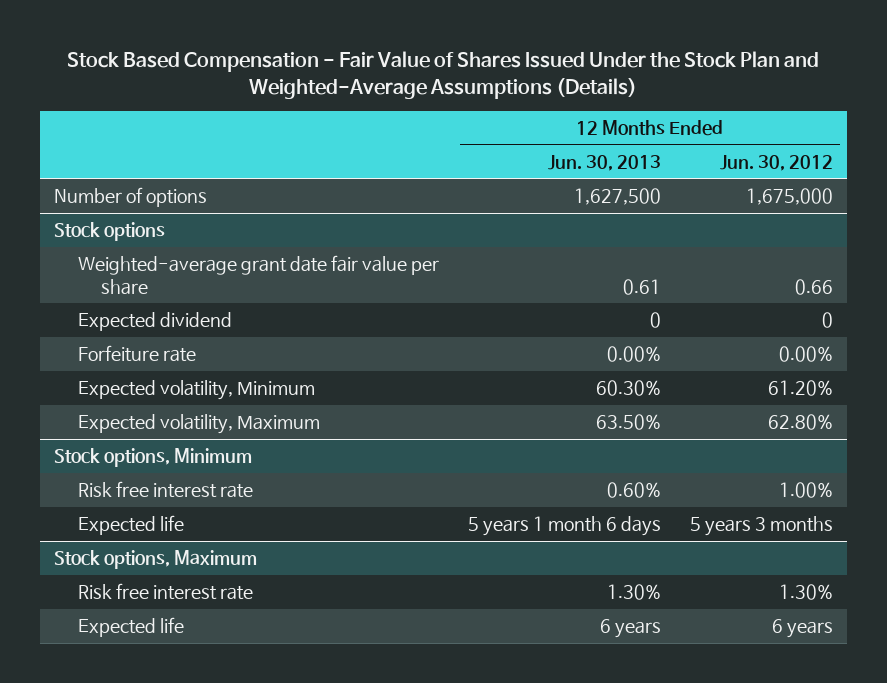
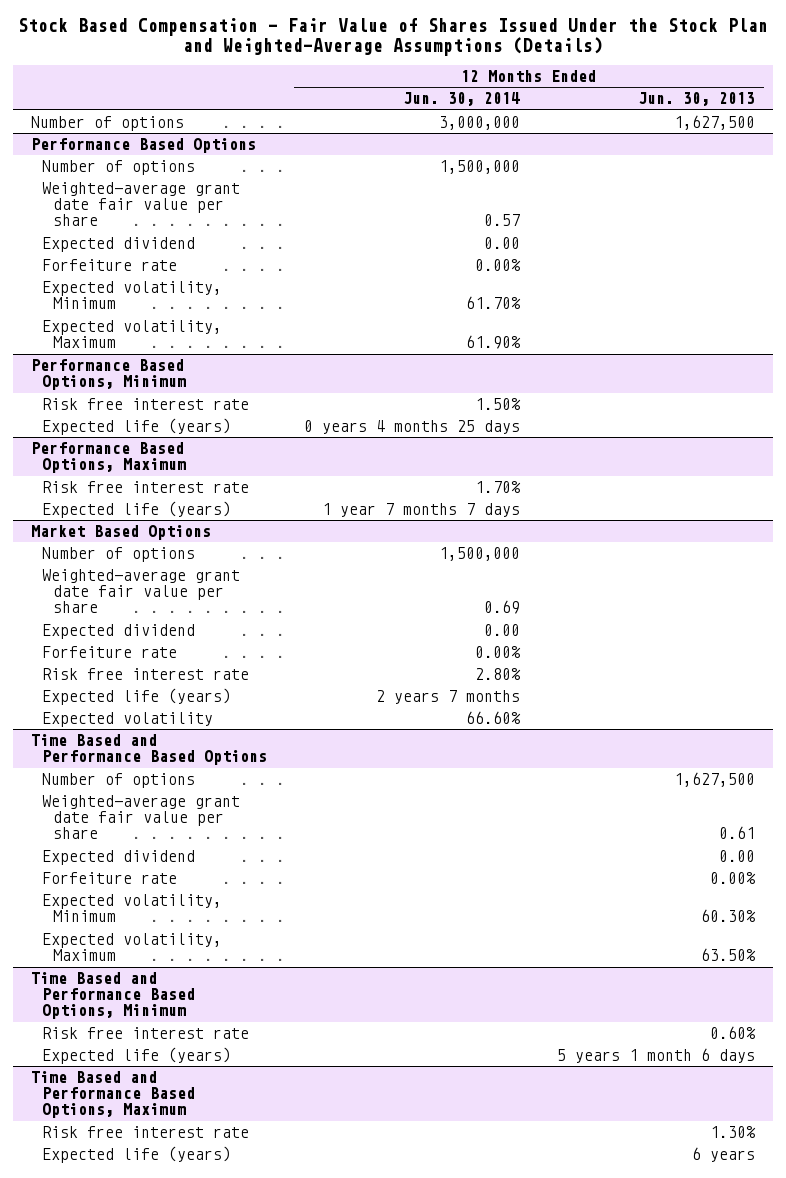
- | 12 Months Ended Jun. 30, 2013 | 12 Months Ended Jun. 30, 2012
+ | 12 Months Ended Jun. 30, 2014 | 12 Months Ended Jun. 30, 2013
- Stock options
+ Performance Based Options
+ Number of options | 1,500,000 |
+ Weighted-average grant date fair value per share | 0.57 |
+ Expected dividend | 0.00 |
+ Forfeiture rate | 0.00% |
+ Expected volatility, Minimum | 61.70% |
+ Expected volatility, Maximum | 61.90% |
+ Performance Based Options, Minimum
+ Risk free interest rate | 1.50% |
+ Expected life (years) | 0 years 4 months 25 days |
+ Performance Based Options, Maximum
+ Risk free interest rate | 1.70% |
+ Expected life (years) | 1 year 7 months 7 days |
+ Market Based Options
+ Number of options | 1,500,000 |
+ Weighted-average grant date fair value per share | 0.69 |
+ Expected dividend | 0.00 |
+ Forfeiture rate | 0.00% |
+ Risk free interest rate | 2.80% |
+ Expected life (years) | 2 years 7 months |
+ Expected volatility | 66.60% |
+ Time Based and Performance Based Options
+ Number of options | | 1,627,500
- Expected dividend | 0 | 0
+ Expected dividend | | 0.00
- Stock options, Minimum
+ Time Based and Performance Based Options, Minimum
- Expected life | 5 years 1 month 6 days | 5 years 3 months
- Stock options, Maximum
+ Expected life (years) | | 5 years 1 month 6 days
+ Time Based and Performance Based Options, Maximum
- Expected life | 6 years | 6 years
+ Expected life (years) | | 6 years

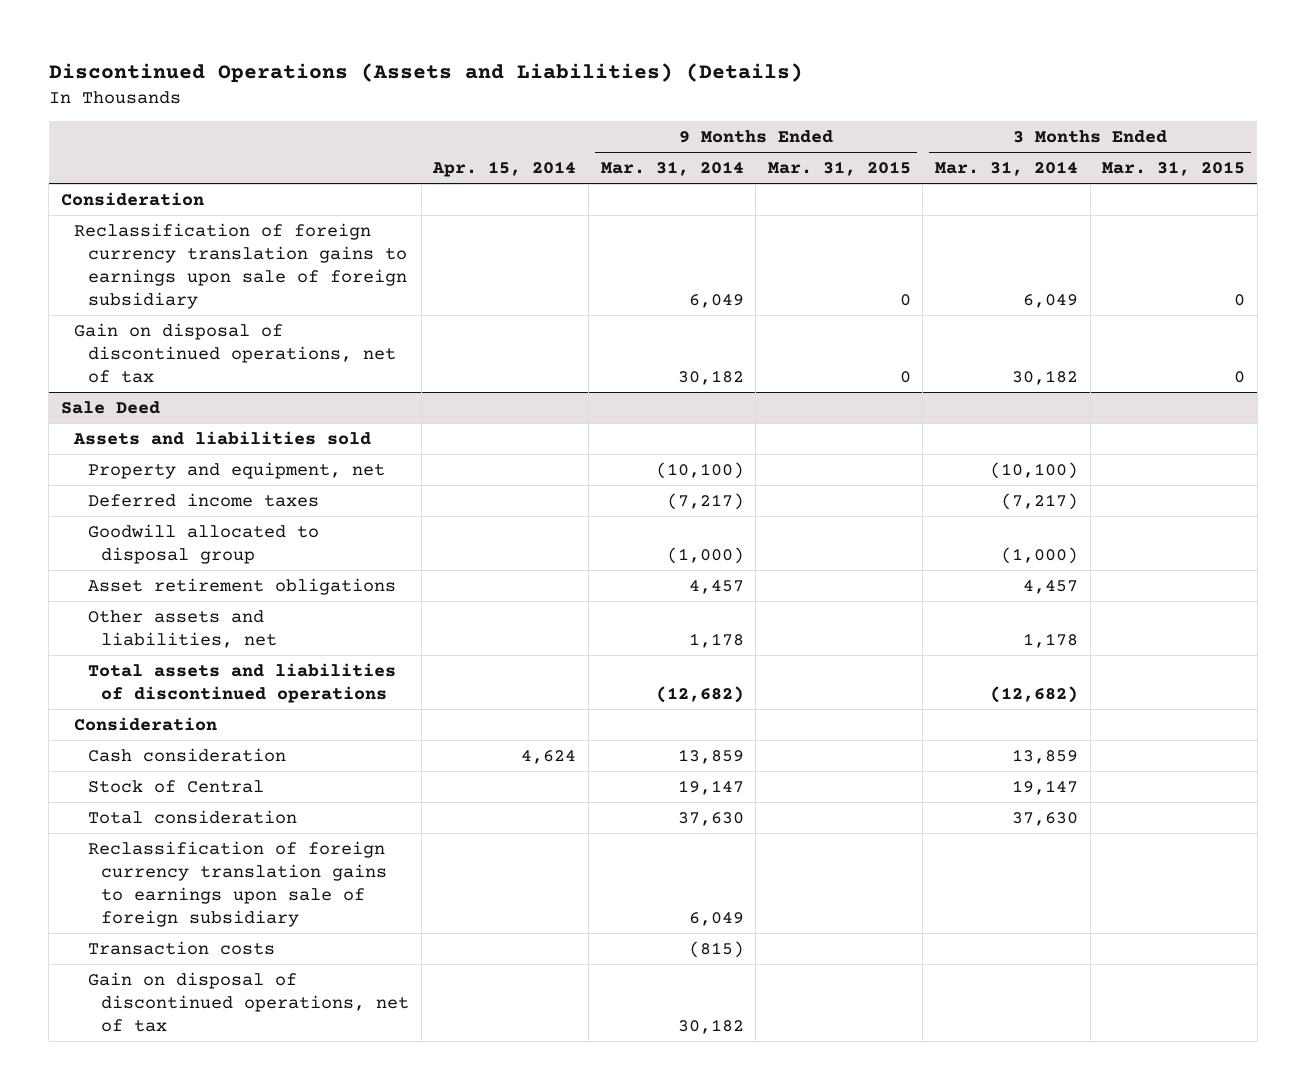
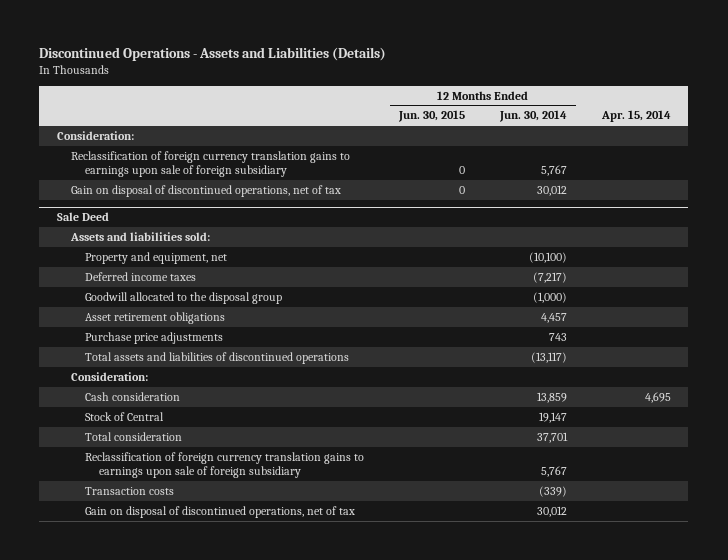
- Discontinued Operations (Assets and Liabilities) (Details)
+ Discontinued Operations - Assets and Liabilities (Details)
- | Apr. 15, 2014 | 9 Months Ended Mar. 31, 2014 | 9 Months Ended Mar. 31, 2015 | 3 Months Ended Mar. 31, 2014 | 3 Months Ended Mar. 31, 2015
+ | 12 Months Ended Jun. 30, 2015 | 12 Months Ended Jun. 30, 2014 | Apr. 15, 2014
- Consideration
+ Consideration:
@ Sale Deed
- Assets and liabilities sold
+ Assets and liabilities sold:
- Goodwill allocated to disposal group | | (1,000) | | (1,000) |
+ Goodwill allocated to the disposal group | | (1,000) |
- Other assets and liabilities, net | | 1,178 | | 1,178 |
+ Purchase price adjustments | | 743 |
- Consideration
- Cash consideration | 4,624 | 13,859 | | 13,859 |
+ Consideration:
+ Cash consideration | | 13,859 | 4,695

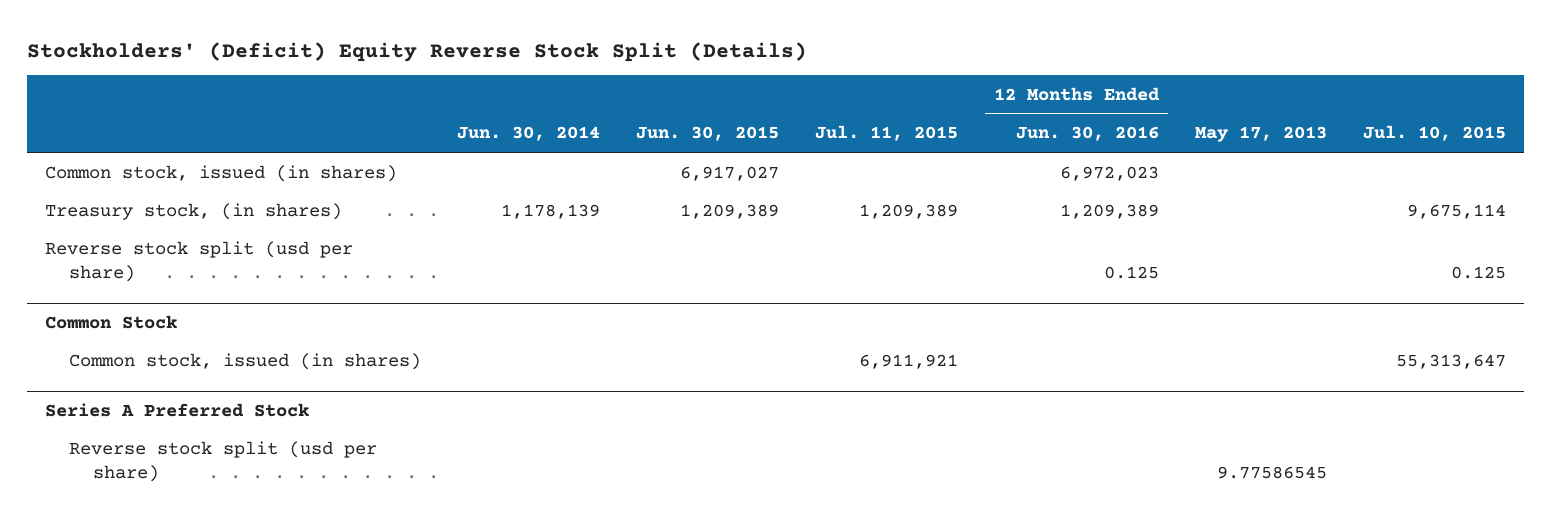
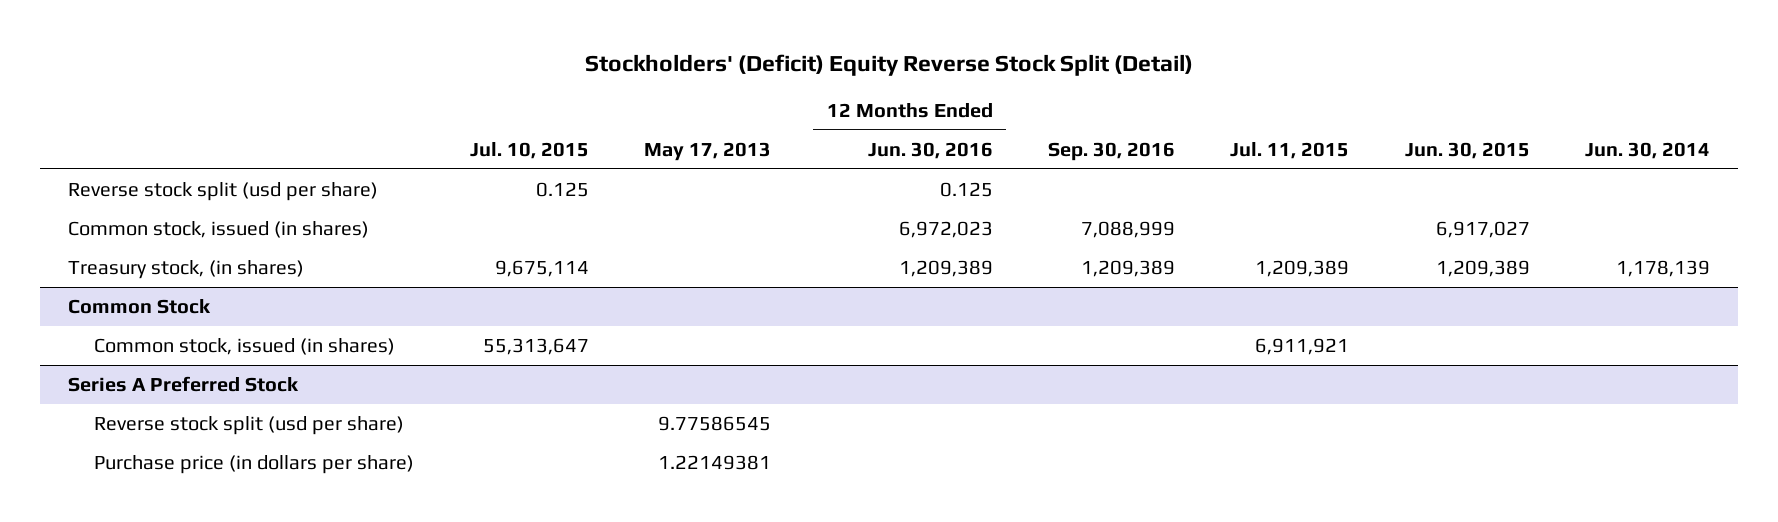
- Stockholders' (Deficit) Equity Reverse Stock Split (Details)
+ Stockholders' (Deficit) Equity Reverse Stock Split (Detail)
- | Jun. 30, 2014 | Jun. 30, 2015 | Jul. 11, 2015 | 12 Months Ended Jun. 30, 2016 | May 17, 2013 | Jul. 10, 2015
+ | Jul. 10, 2015 | May 17, 2013 | 12 Months Ended Jun. 30, 2016 | Sep. 30, 2016 | Jul. 11, 2015 | Jun. 30, 2015 | Jun. 30, 2014
moved up: Reverse stock split (usd per share) | 0.125 | | 0.125 | | | |
@ Series A Preferred Stock
+ Purchase price (in dollars per share) | | 1.22149381 | | | | |

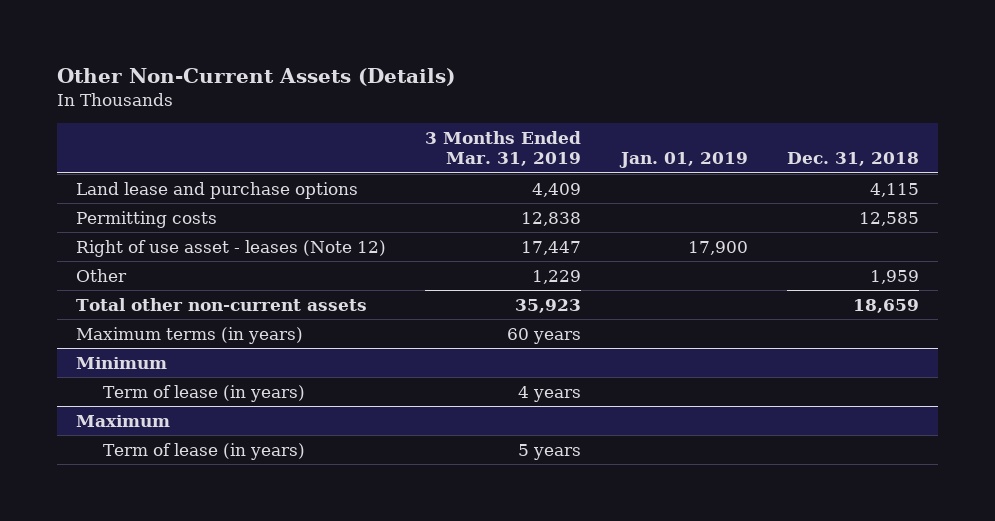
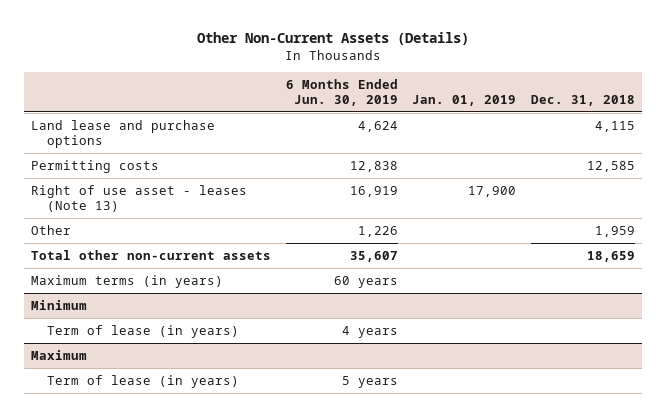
- | 3 Months Ended Mar. 31, 2019 | Jan. 01, 2019 | Dec. 31, 2018
+ | 6 Months Ended Jun. 30, 2019 | Jan. 01, 2019 | Dec. 31, 2018
- Right of use asset - leases (Note 12) | 17,447 | 17,900 |
+ Right of use asset - leases (Note 13) | 16,919 | 17,900 |

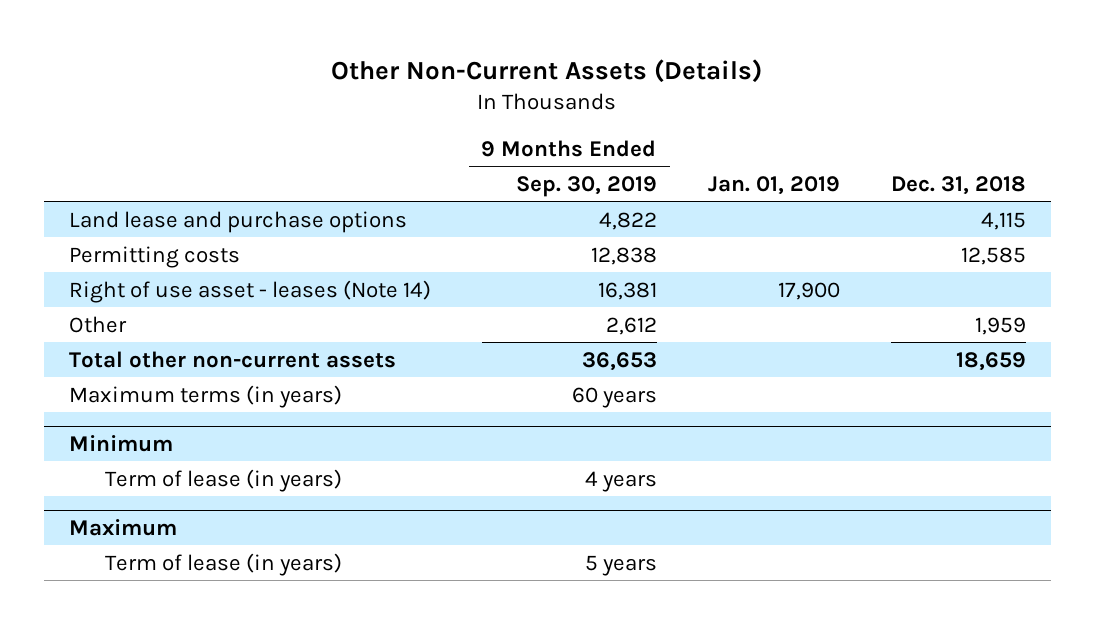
- | 6 Months Ended Jun. 30, 2019 | Jan. 01, 2019 | Dec. 31, 2018
+ | 9 Months Ended Sep. 30, 2019 | Jan. 01, 2019 | Dec. 31, 2018
- Right of use asset - leases (Note 13) | 16,919 | 17,900 |
+ Right of use asset - leases (Note 14) | 16,381 | 17,900 |

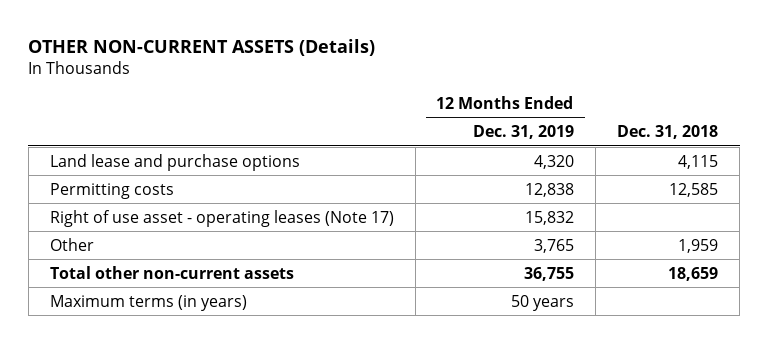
- Other Non-Current Assets (Details)
+ OTHER NON-CURRENT ASSETS (Details)
- | 9 Months Ended Sep. 30, 2019 | Jan. 01, 2019 | Dec. 31, 2018
+ | 12 Months Ended Dec. 31, 2019 | Dec. 31, 2018
- Right of use asset - leases (Note 14) | 16,381 | 17,900 |
+ Right of use asset - operating leases (Note 17) | 15,832 |
- Minimum
- Term of lease (in years) | 4 years | |
- Maximum
- Term of lease (in years) | 5 years | |

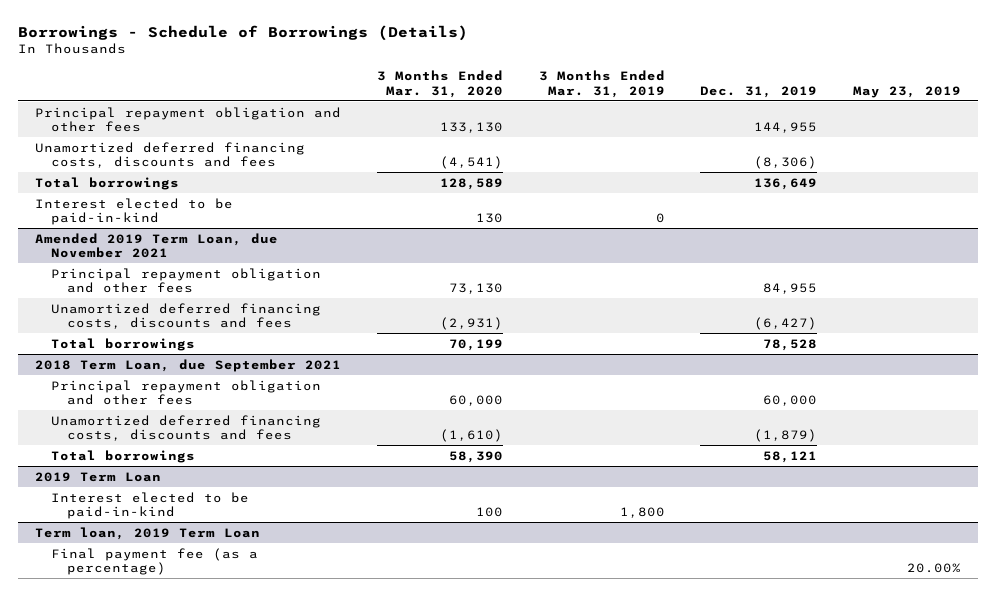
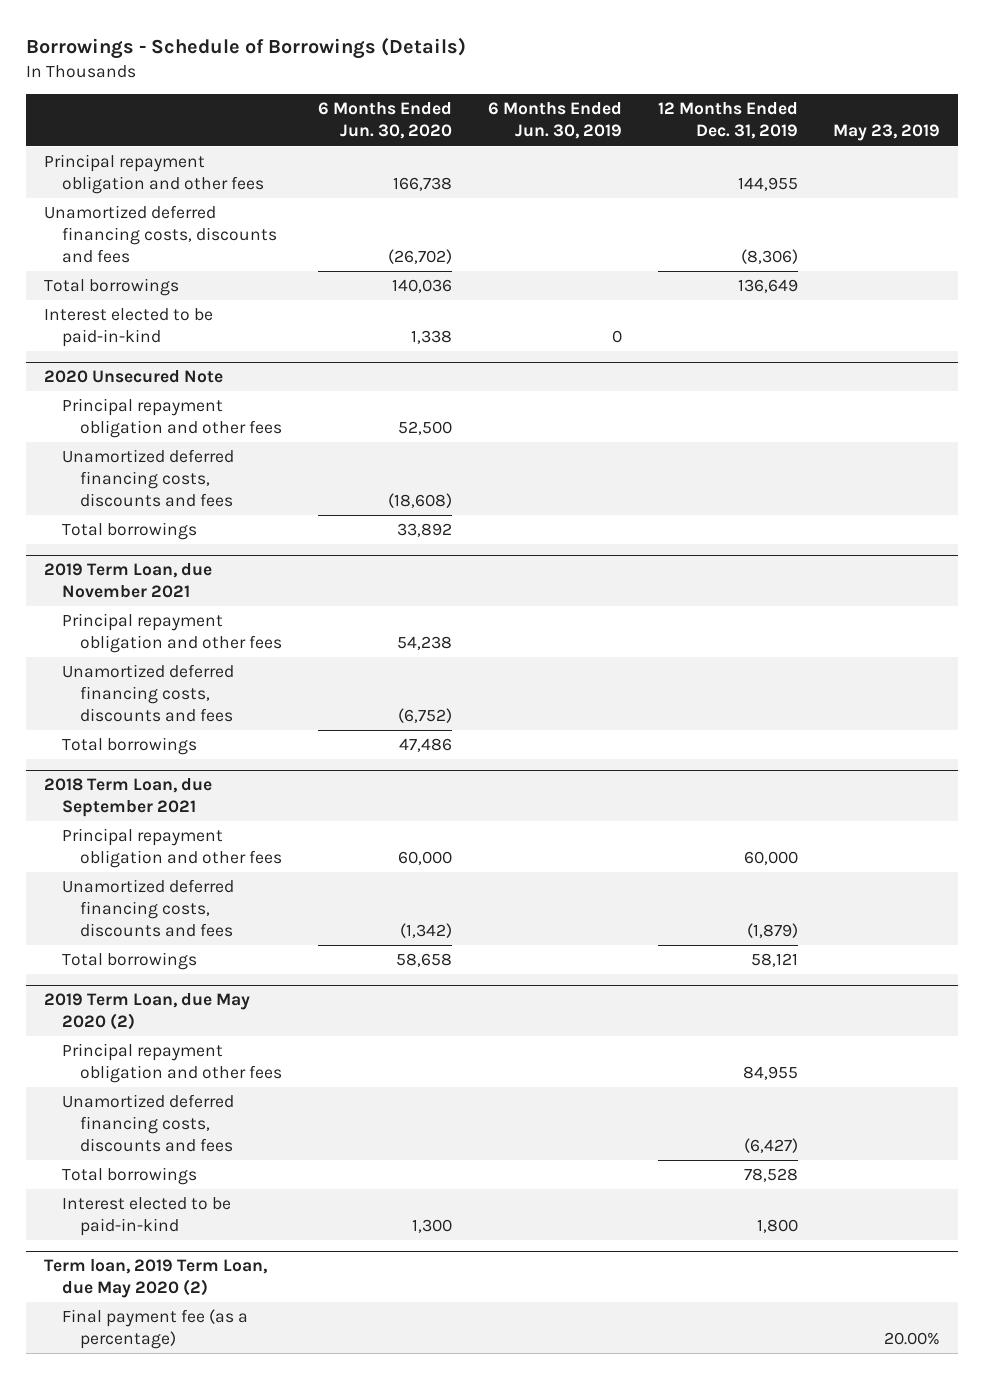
- | 3 Months Ended Mar. 31, 2020 | 3 Months Ended Mar. 31, 2019 | Dec. 31, 2019 | May 23, 2019
+ | 6 Months Ended Jun. 30, 2020 | 6 Months Ended Jun. 30, 2019 | 12 Months Ended Dec. 31, 2019 | May 23, 2019
- Amended 2019 Term Loan, due November 2021
+ 2020 Unsecured Note
+ Principal repayment obligation and other fees | 52,500 | | |
+ Unamortized deferred financing costs, discounts and fees | (18,608) | | |
+ Total borrowings | 33,892 | | |
+ 2019 Term Loan, due November 2021
- 2019 Term Loan
+ 2019 Term Loan, due May 2020 (2)
+ Principal repayment obligation and other fees | | | 84,955 |
+ Unamortized deferred financing costs, discounts and fees | | | (6,427) |
+ Total borrowings | | | 78,528 |
- Term loan, 2019 Term Loan
+ Term loan, 2019 Term Loan, due May 2020 (2)

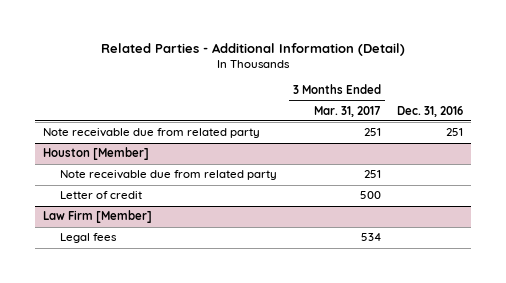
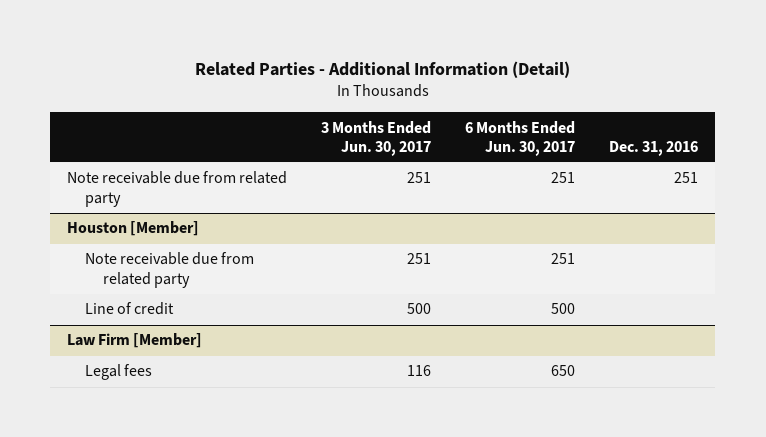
- | 3 Months Ended Mar. 31, 2017 | Dec. 31, 2016
+ | 3 Months Ended Jun. 30, 2017 | 6 Months Ended Jun. 30, 2017 | Dec. 31, 2016
@ Houston [Member]
- Letter of credit | 500 |
+ Line of credit | 500 | 500 |

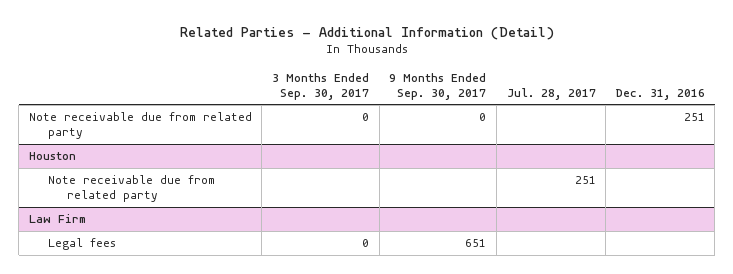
- | 3 Months Ended Jun. 30, 2017 | 6 Months Ended Jun. 30, 2017 | Dec. 31, 2016
+ | 3 Months Ended Sep. 30, 2017 | 9 Months Ended Sep. 30, 2017 | Jul. 28, 2017 | Dec. 31, 2016
- Houston [Member]
+ Houston
- Line of credit | 500 | 500 |
- Law Firm [Member]
+ Law Firm

